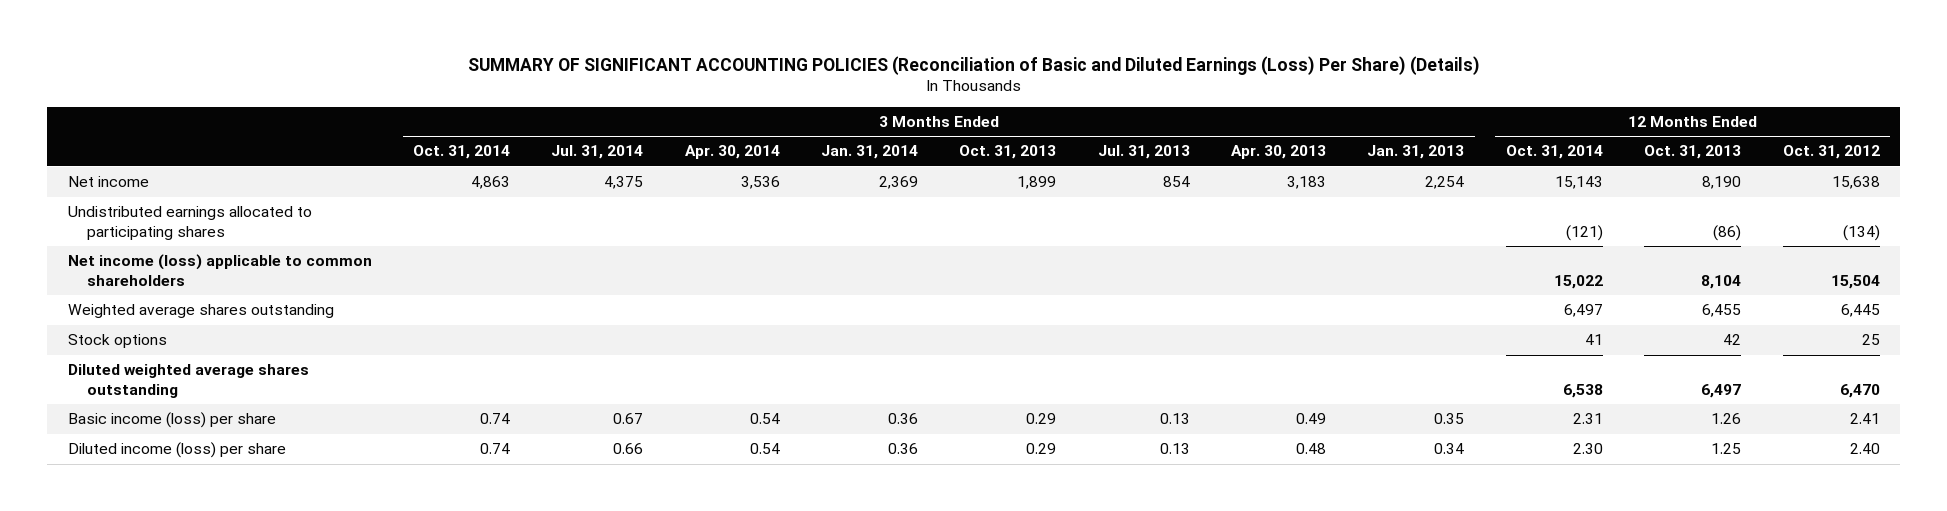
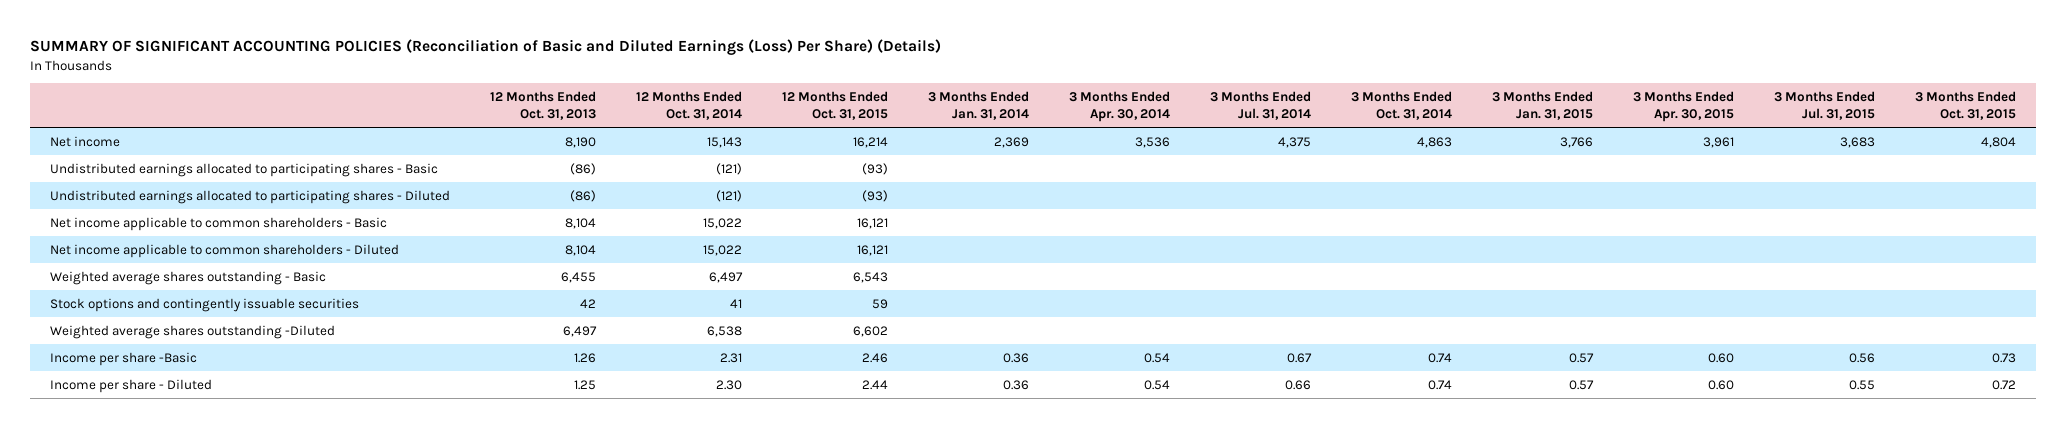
- | 3 Months Ended Oct. 31, 2014 | 3 Months Ended Jul. 31, 2014 | 3 Months Ended Apr. 30, 2014 | 3 Months Ended Jan. 31, 2014 | 3 Months Ended Oct. 31, 2013 | 3 Months Ended Jul. 31, 2013 | 3 Months Ended Apr. 30, 2013 | 3 Months Ended Jan. 31, 2013 | 12 Months Ended Oct. 31, 2014 | 12 Months Ended Oct. 31, 2013 | 12 Months Ended Oct. 31, 2012
+ | 12 Months Ended Oct. 31, 2013 | 12 Months Ended Oct. 31, 2014 | 12 Months Ended Oct. 31, 2015 | 3 Months Ended Jan. 31, 2014 | 3 Months Ended Apr. 30, 2014 | 3 Months Ended Jul. 31, 2014 | 3 Months Ended Oct. 31, 2014 | 3 Months Ended Jan. 31, 2015 | 3 Months Ended Apr. 30, 2015 | 3 Months Ended Jul. 31, 2015 | 3 Months Ended Oct. 31, 2015
- Undistributed earnings allocated to participating shares | | | | | | | | | (121) | (86) | (134)
- Net income (loss) applicable to common shareholders | | | | | | | | | 15,022 | 8,104 | 15,504
- Weighted average shares outstanding | | | | | | | | | 6,497 | 6,455 | 6,445
- Stock options | | | | | | | | | 41 | 42 | 25
- Diluted weighted average shares outstanding | | | | | | | | | 6,538 | 6,497 | 6,470
- Basic income (loss) per share | 0.74 | 0.67 | 0.54 | 0.36 | 0.29 | 0.13 | 0.49 | 0.35 | 2.31 | 1.26 | 2.41
- Diluted income (loss) per share | 0.74 | 0.66 | 0.54 | 0.36 | 0.29 | 0.13 | 0.48 | 0.34 | 2.30 | 1.25 | 2.40
+ Undistributed earnings allocated to participating shares - Basic | (86) | (121) | (93) | | | | | | | |
+ Undistributed earnings allocated to participating shares - Diluted | (86) | (121) | (93) | | | | | | | |
+ Net income applicable to common shareholders - Basic | 8,104 | 15,022 | 16,121 | | | | | | | |
+ Net income applicable to common shareholders - Diluted | 8,104 | 15,022 | 16,121 | | | | | | | |
+ Weighted average shares outstanding - Basic | 6,455 | 6,497 | 6,543 | | | | | | | |
+ Stock options and contingently issuable securities | 42 | 41 | 59 | | | | | | | |
+ Weighted average shares outstanding -Diluted | 6,497 | 6,538 | 6,602 | | | | | | | |
+ Income per share -Basic | 1.26 | 2.31 | 2.46 | 0.36 | 0.54 | 0.67 | 0.74 | 0.57 | 0.60 | 0.56 | 0.73
+ Income per share - Diluted | 1.25 | 2.30 | 2.44 | 0.36 | 0.54 | 0.66 | 0.74 | 0.57 | 0.60 | 0.55 | 0.72

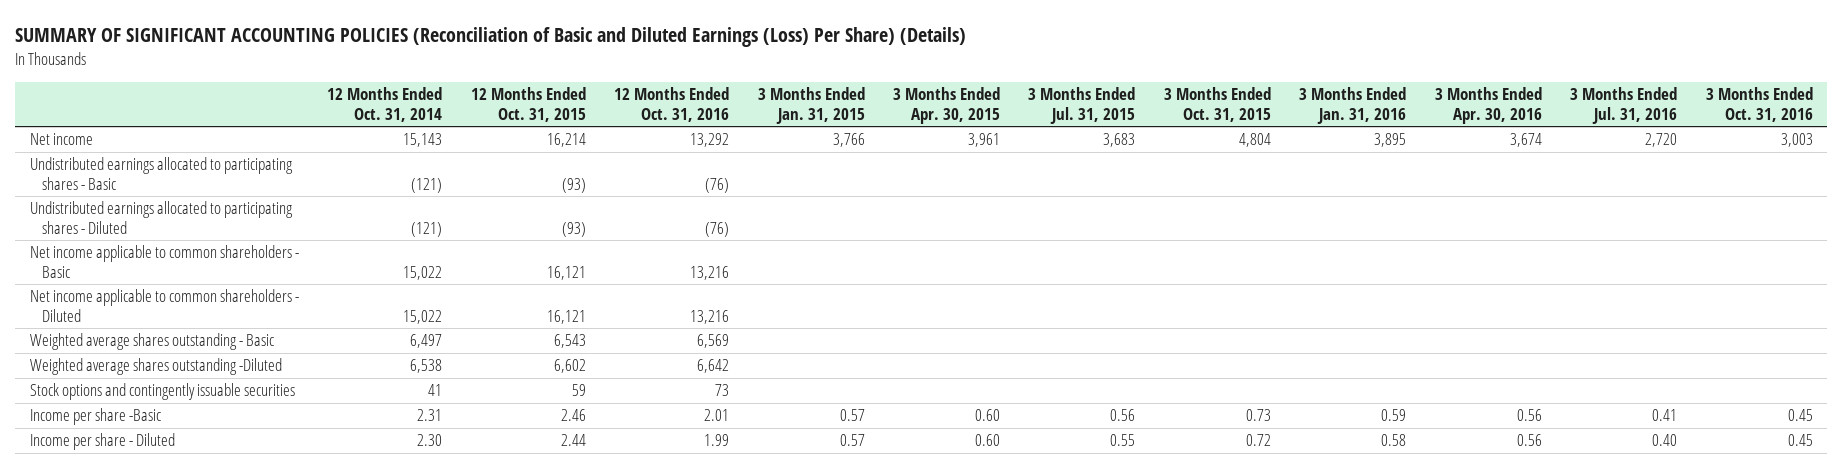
- | 12 Months Ended Oct. 31, 2013 | 12 Months Ended Oct. 31, 2014 | 12 Months Ended Oct. 31, 2015 | 3 Months Ended Jan. 31, 2014 | 3 Months Ended Apr. 30, 2014 | 3 Months Ended Jul. 31, 2014 | 3 Months Ended Oct. 31, 2014 | 3 Months Ended Jan. 31, 2015 | 3 Months Ended Apr. 30, 2015 | 3 Months Ended Jul. 31, 2015 | 3 Months Ended Oct. 31, 2015
+ | 12 Months Ended Oct. 31, 2014 | 12 Months Ended Oct. 31, 2015 | 12 Months Ended Oct. 31, 2016 | 3 Months Ended Jan. 31, 2015 | 3 Months Ended Apr. 30, 2015 | 3 Months Ended Jul. 31, 2015 | 3 Months Ended Oct. 31, 2015 | 3 Months Ended Jan. 31, 2016 | 3 Months Ended Apr. 30, 2016 | 3 Months Ended Jul. 31, 2016 | 3 Months Ended Oct. 31, 2016
moved down: Stock options and contingently issuable securities | 41 | 59 | 73 | | | | | | | |

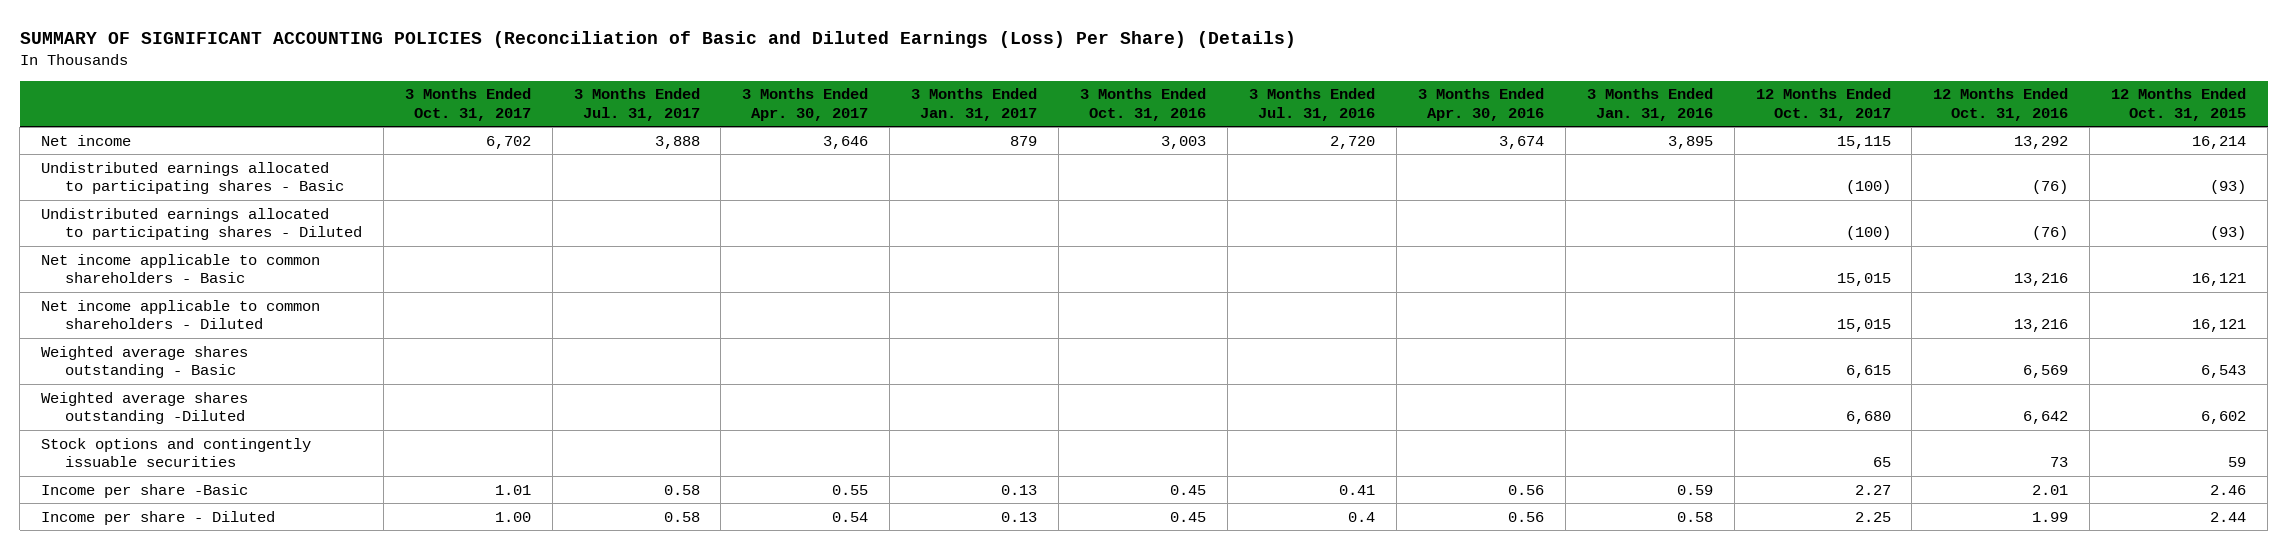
- | 12 Months Ended Oct. 31, 2014 | 12 Months Ended Oct. 31, 2015 | 12 Months Ended Oct. 31, 2016 | 3 Months Ended Jan. 31, 2015 | 3 Months Ended Apr. 30, 2015 | 3 Months Ended Jul. 31, 2015 | 3 Months Ended Oct. 31, 2015 | 3 Months Ended Jan. 31, 2016 | 3 Months Ended Apr. 30, 2016 | 3 Months Ended Jul. 31, 2016 | 3 Months Ended Oct. 31, 2016
+ | 3 Months Ended Oct. 31, 2017 | 3 Months Ended Jul. 31, 2017 | 3 Months Ended Apr. 30, 2017 | 3 Months Ended Jan. 31, 2017 | 3 Months Ended Oct. 31, 2016 | 3 Months Ended Jul. 31, 2016 | 3 Months Ended Apr. 30, 2016 | 3 Months Ended Jan. 31, 2016 | 12 Months Ended Oct. 31, 2017 | 12 Months Ended Oct. 31, 2016 | 12 Months Ended Oct. 31, 2015
- Income per share - Diluted | 2.30 | 2.44 | 1.99 | 0.57 | 0.60 | 0.55 | 0.72 | 0.58 | 0.56 | 0.40 | 0.45
+ Income per share - Diluted | 1.00 | 0.58 | 0.54 | 0.13 | 0.45 | 0.4 | 0.56 | 0.58 | 2.25 | 1.99 | 2.44

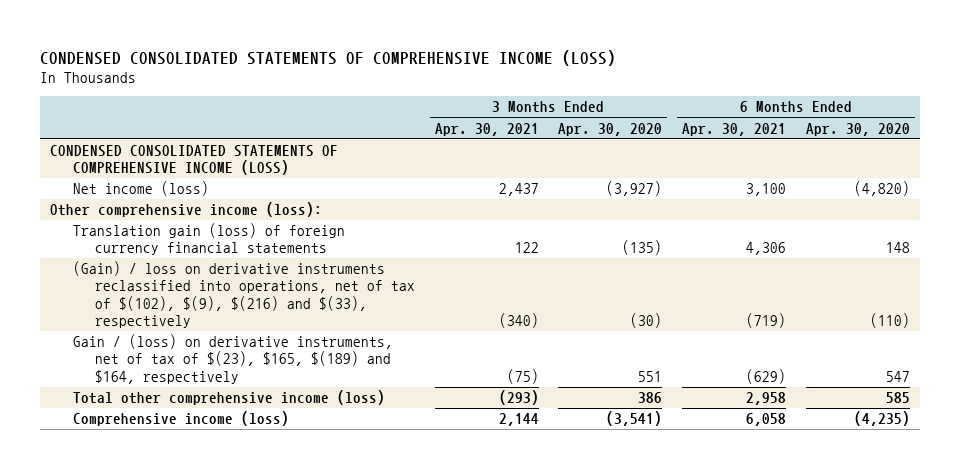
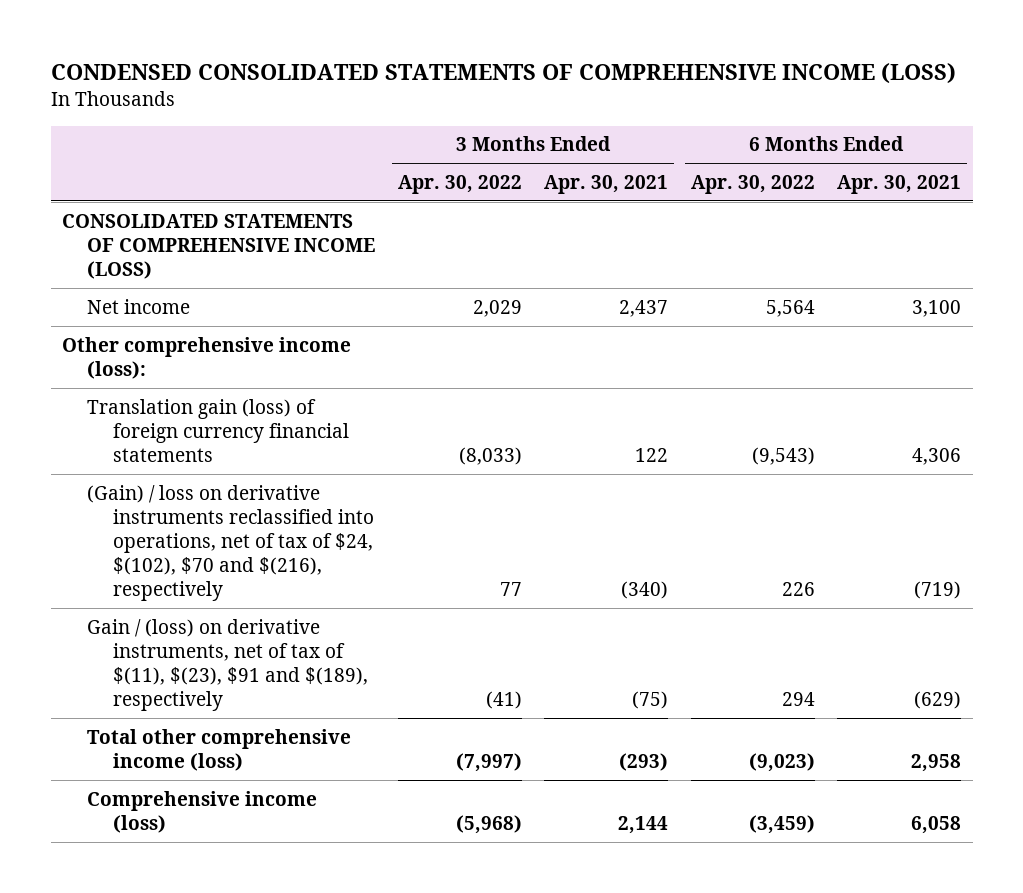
- | 3 Months Ended Apr. 30, 2021 | 3 Months Ended Apr. 30, 2020 | 6 Months Ended Apr. 30, 2021 | 6 Months Ended Apr. 30, 2020
+ | 3 Months Ended Apr. 30, 2022 | 3 Months Ended Apr. 30, 2021 | 6 Months Ended Apr. 30, 2022 | 6 Months Ended Apr. 30, 2021
- CONDENSED CONSOLIDATED STATEMENTS OF COMPREHENSIVE INCOME (LOSS)
- Net income (loss) | 2,437 | (3,927) | 3,100 | (4,820)
+ CONSOLIDATED STATEMENTS OF COMPREHENSIVE INCOME (LOSS)
+ Net income | 2,029 | 2,437 | 5,564 | 3,100
- (Gain) / loss on derivative instruments reclassified into operations, net of tax of $(102), $(9), $(216) and $(33), respectively | (340) | (30) | (719) | (110)
- Gain / (loss) on derivative instruments, net of tax of $(23), $165, $(189) and $164, respectively | (75) | 551 | (629) | 547
+ (Gain) / loss on derivative instruments reclassified into operations, net of tax of $24, $(102), $70 and $(216), respectively | 77 | (340) | 226 | (719)
+ Gain / (loss) on derivative instruments, net of tax of $(11), $(23), $91 and $(189), respectively | (41) | (75) | 294 | (629)

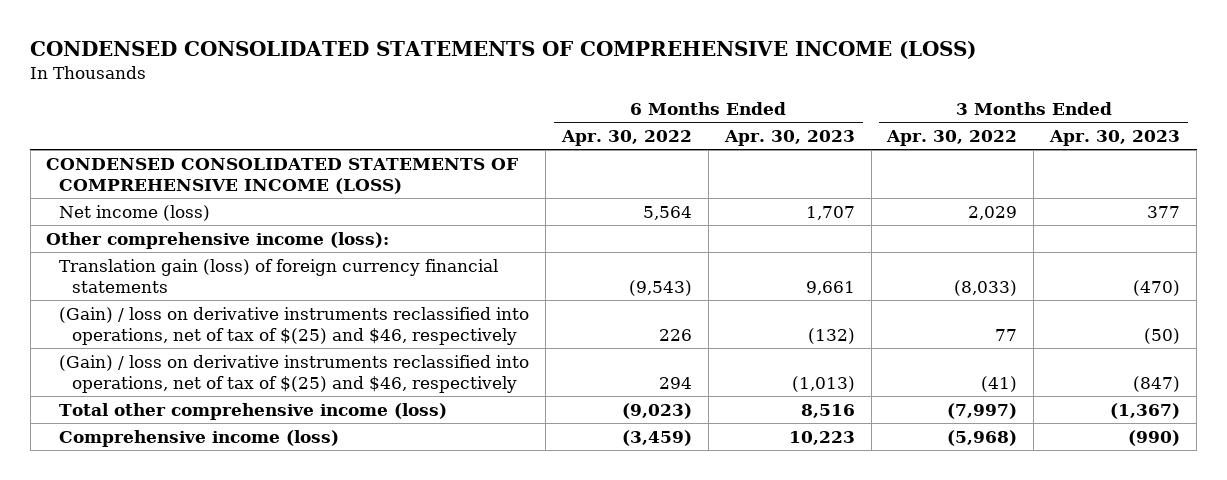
- | 3 Months Ended Apr. 30, 2022 | 3 Months Ended Apr. 30, 2021 | 6 Months Ended Apr. 30, 2022 | 6 Months Ended Apr. 30, 2021
+ | 6 Months Ended Apr. 30, 2022 | 6 Months Ended Apr. 30, 2023 | 3 Months Ended Apr. 30, 2022 | 3 Months Ended Apr. 30, 2023
- CONSOLIDATED STATEMENTS OF COMPREHENSIVE INCOME (LOSS)
- Net income | 2,029 | 2,437 | 5,564 | 3,100
+ CONDENSED CONSOLIDATED STATEMENTS OF COMPREHENSIVE INCOME (LOSS)
+ Net income (loss) | 5,564 | 1,707 | 2,029 | 377
- (Gain) / loss on derivative instruments reclassified into operations, net of tax of $24, $(102), $70 and $(216), respectively | 77 | (340) | 226 | (719)
- Gain / (loss) on derivative instruments, net of tax of $(11), $(23), $91 and $(189), respectively | (41) | (75) | 294 | (629)
+ (Gain) / loss on derivative instruments reclassified into operations, net of tax of $(25) and $46, respectively | 226 | (132) | 77 | (50)
+ (Gain) / loss on derivative instruments reclassified into operations, net of tax of $(25) and $46, respectively | 294 | (1,013) | (41) | (847)

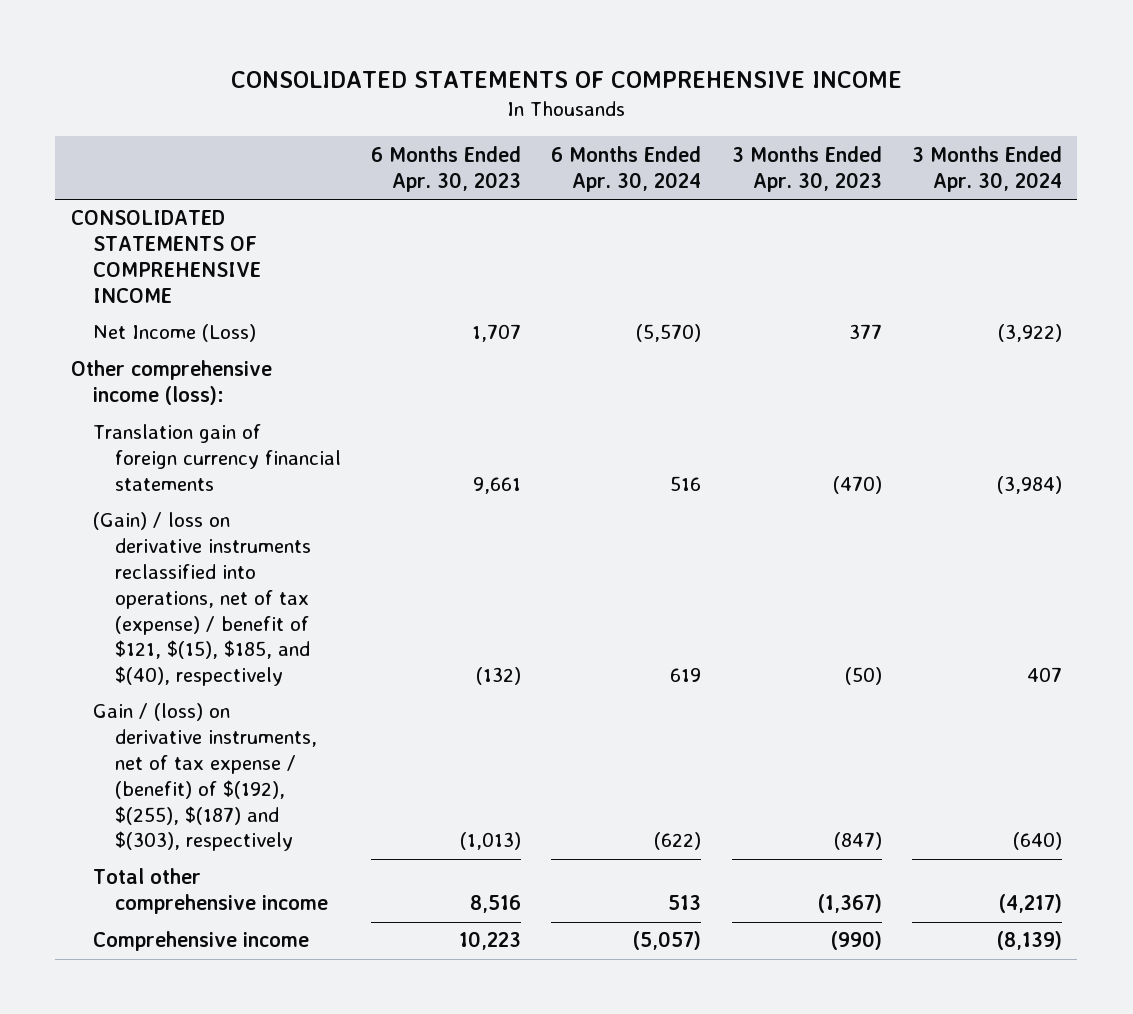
- CONDENSED CONSOLIDATED STATEMENTS OF COMPREHENSIVE INCOME (LOSS)
+ CONSOLIDATED STATEMENTS OF COMPREHENSIVE INCOME
- | 6 Months Ended Apr. 30, 2022 | 6 Months Ended Apr. 30, 2023 | 3 Months Ended Apr. 30, 2022 | 3 Months Ended Apr. 30, 2023
+ | 6 Months Ended Apr. 30, 2023 | 6 Months Ended Apr. 30, 2024 | 3 Months Ended Apr. 30, 2023 | 3 Months Ended Apr. 30, 2024
- CONDENSED CONSOLIDATED STATEMENTS OF COMPREHENSIVE INCOME (LOSS)
- Net income (loss) | 5,564 | 1,707 | 2,029 | 377
+ CONSOLIDATED STATEMENTS OF COMPREHENSIVE INCOME
+ Net Income (Loss) | 1,707 | (5,570) | 377 | (3,922)
- Translation gain (loss) of foreign currency financial statements | (9,543) | 9,661 | (8,033) | (470)
- (Gain) / loss on derivative instruments reclassified into operations, net of tax of $(25) and $46, respectively | 226 | (132) | 77 | (50)
- (Gain) / loss on derivative instruments reclassified into operations, net of tax of $(25) and $46, respectively | 294 | (1,013) | (41) | (847)
- Total other comprehensive income (loss) | (9,023) | 8,516 | (7,997) | (1,367)
- Comprehensive income (loss) | (3,459) | 10,223 | (5,968) | (990)
+ Translation gain of foreign currency financial statements | 9,661 | 516 | (470) | (3,984)
+ (Gain) / loss on derivative instruments reclassified into operations, net of tax (expense) / benefit of $121, $(15), $185, and $(40), respectively | (132) | 619 | (50) | 407
+ Gain / (loss) on derivative instruments, net of tax expense / (benefit) of $(192), $(255), $(187) and $(303), respectively | (1,013) | (622) | (847) | (640)
+ Total other comprehensive income | 8,516 | 513 | (1,367) | (4,217)
+ Comprehensive income | 10,223 | (5,057) | (990) | (8,139)

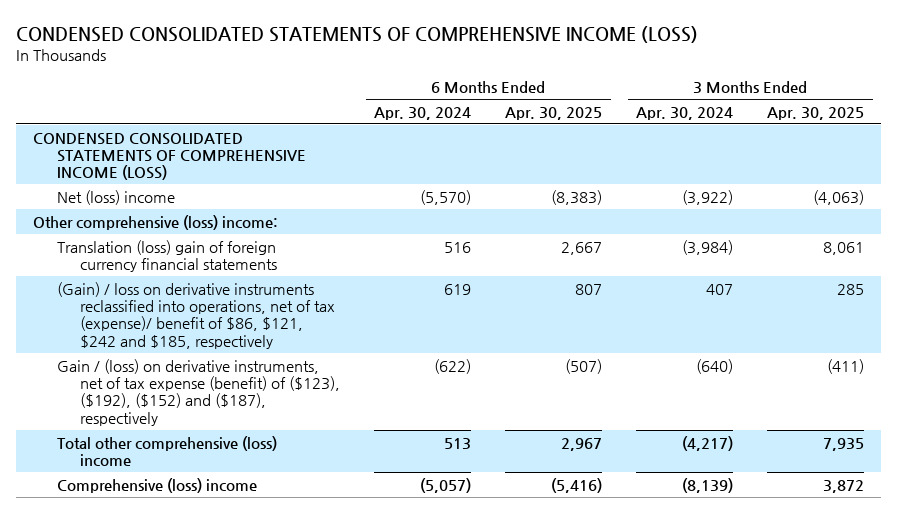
- CONSOLIDATED STATEMENTS OF COMPREHENSIVE INCOME
+ CONDENSED CONSOLIDATED STATEMENTS OF COMPREHENSIVE INCOME (LOSS)
- | 6 Months Ended Apr. 30, 2023 | 6 Months Ended Apr. 30, 2024 | 3 Months Ended Apr. 30, 2023 | 3 Months Ended Apr. 30, 2024
+ | 6 Months Ended Apr. 30, 2024 | 6 Months Ended Apr. 30, 2025 | 3 Months Ended Apr. 30, 2024 | 3 Months Ended Apr. 30, 2025
- CONSOLIDATED STATEMENTS OF COMPREHENSIVE INCOME
- Net Income (Loss) | 1,707 | (5,570) | 377 | (3,922)
- Other comprehensive income (loss):
- Translation gain of foreign currency financial statements | 9,661 | 516 | (470) | (3,984)
- (Gain) / loss on derivative instruments reclassified into operations, net of tax (expense) / benefit of $121, $(15), $185, and $(40), respectively | (132) | 619 | (50) | 407
- Gain / (loss) on derivative instruments, net of tax expense / (benefit) of $(192), $(255), $(187) and $(303), respectively | (1,013) | (622) | (847) | (640)
- Total other comprehensive income | 8,516 | 513 | (1,367) | (4,217)
- Comprehensive income | 10,223 | (5,057) | (990) | (8,139)
+ CONDENSED CONSOLIDATED STATEMENTS OF COMPREHENSIVE INCOME (LOSS)
+ Net (loss) income | (5,570) | (8,383) | (3,922) | (4,063)
+ Other comprehensive (loss) income:
+ Translation (loss) gain of foreign currency financial statements | 516 | 2,667 | (3,984) | 8,061
+ (Gain) / loss on derivative instruments reclassified into operations, net of tax (expense)/ benefit of $86, $121, $242 and $185, respectively | 619 | 807 | 407 | 285
+ Gain / (loss) on derivative instruments, net of tax expense (benefit) of ($123), ($192), ($152) and ($187), respectively | (622) | (507) | (640) | (411)
+ Total other comprehensive (loss) income | 513 | 2,967 | (4,217) | 7,935
+ Comprehensive (loss) income | (5,057) | (5,416) | (8,139) | 3,872

